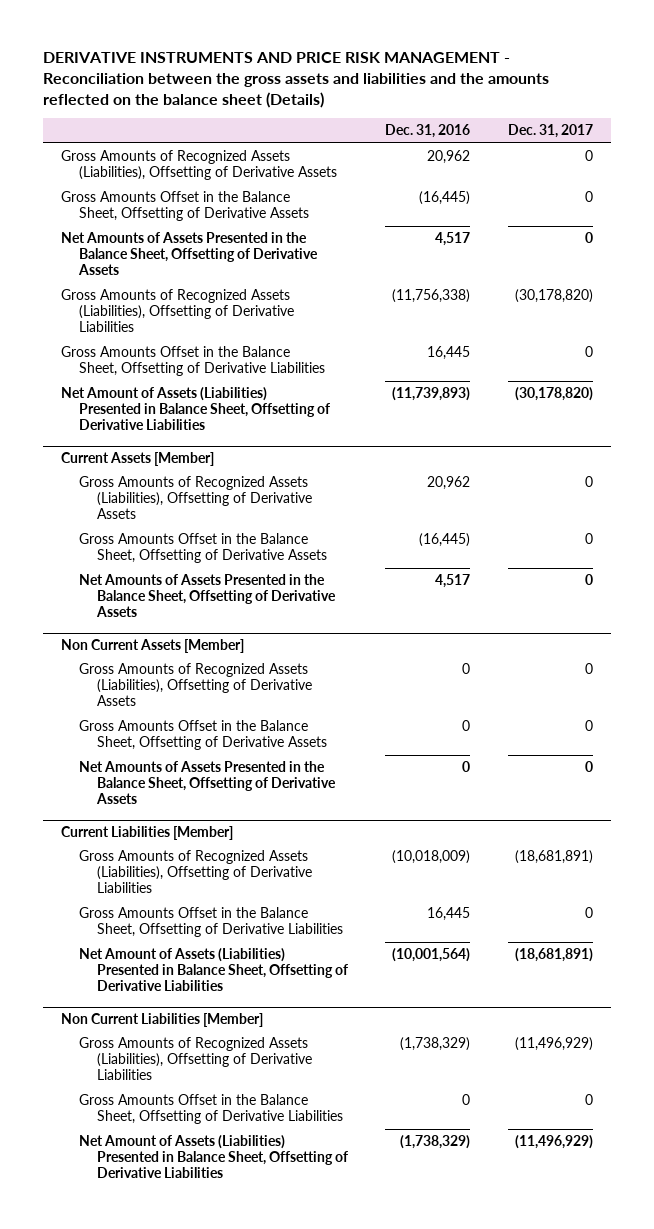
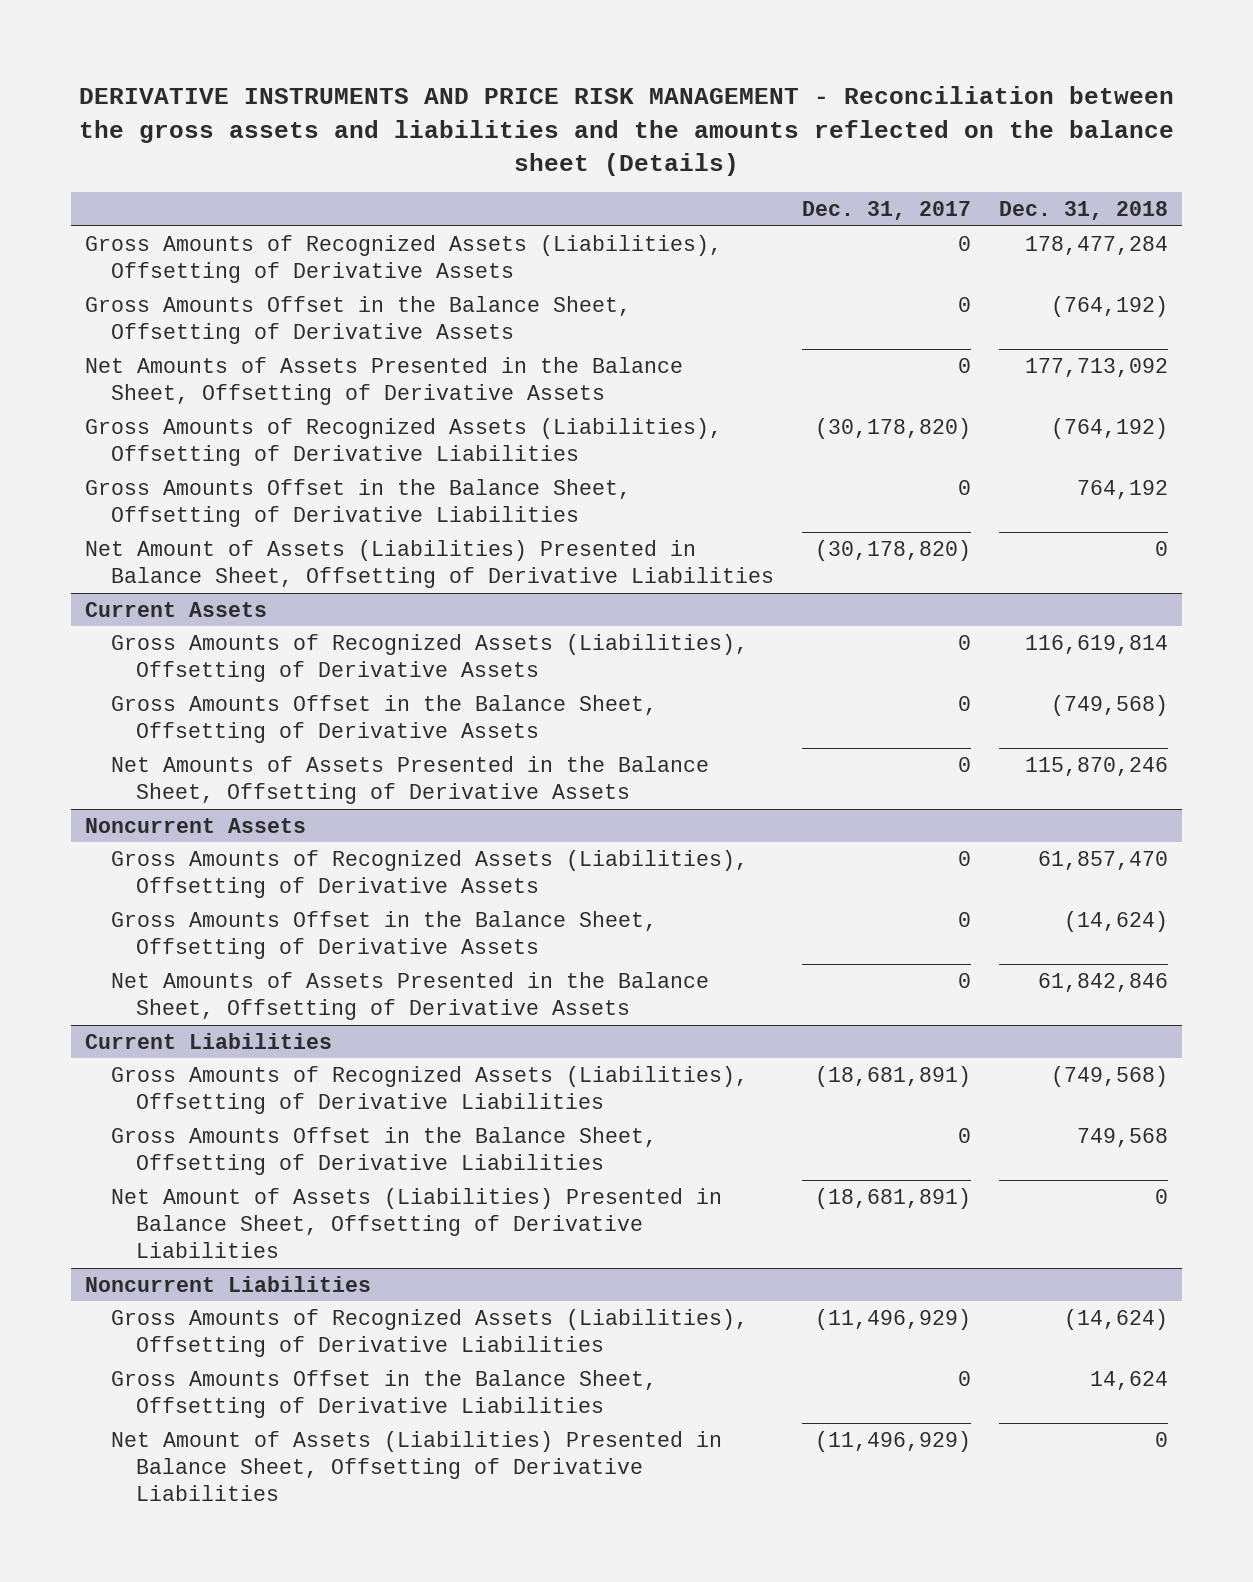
- | Dec. 31, 2016 | Dec. 31, 2017
+ | Dec. 31, 2017 | Dec. 31, 2018
- Current Assets [Member]
+ Current Assets
- Non Current Assets [Member]
+ Noncurrent Assets
- Current Liabilities [Member]
+ Current Liabilities
- Non Current Liabilities [Member]
+ Noncurrent Liabilities

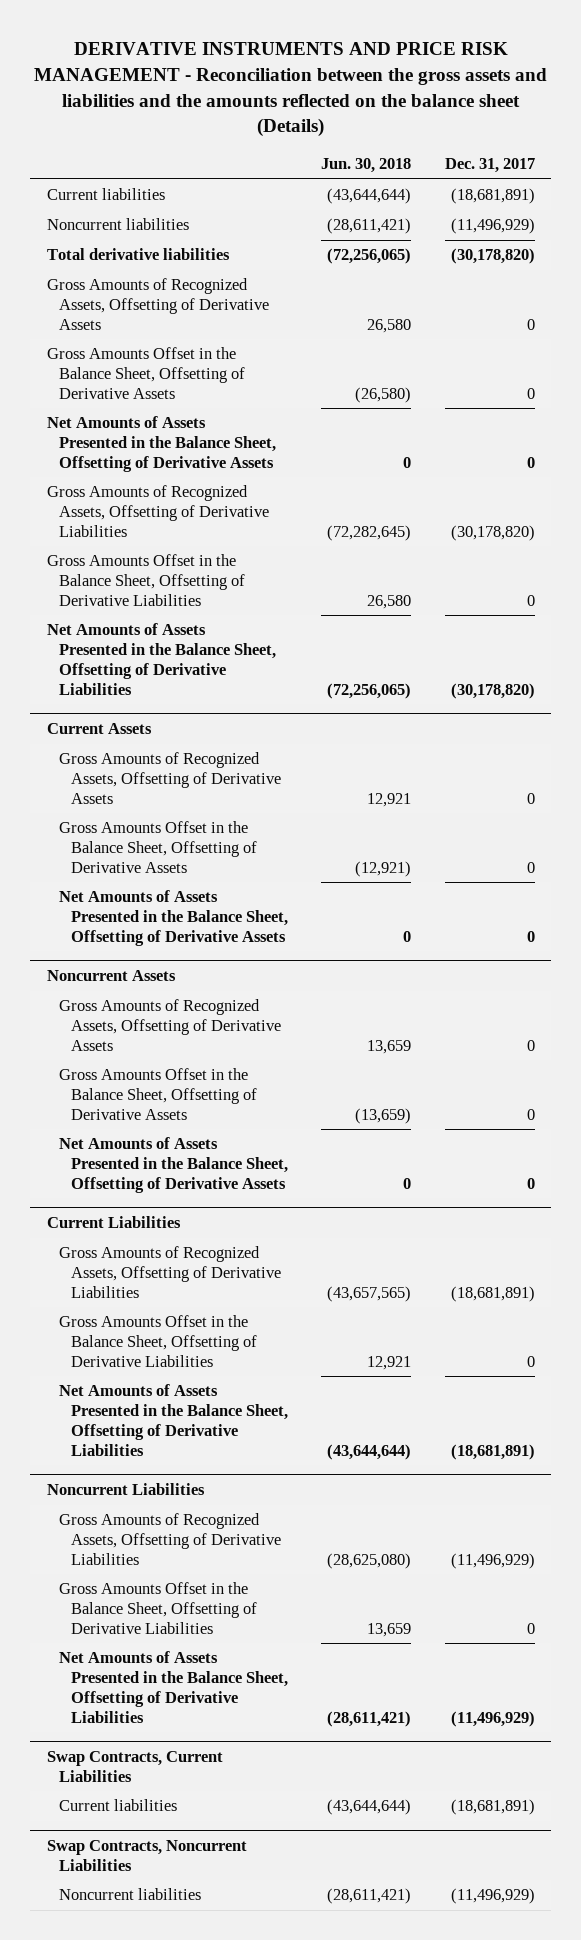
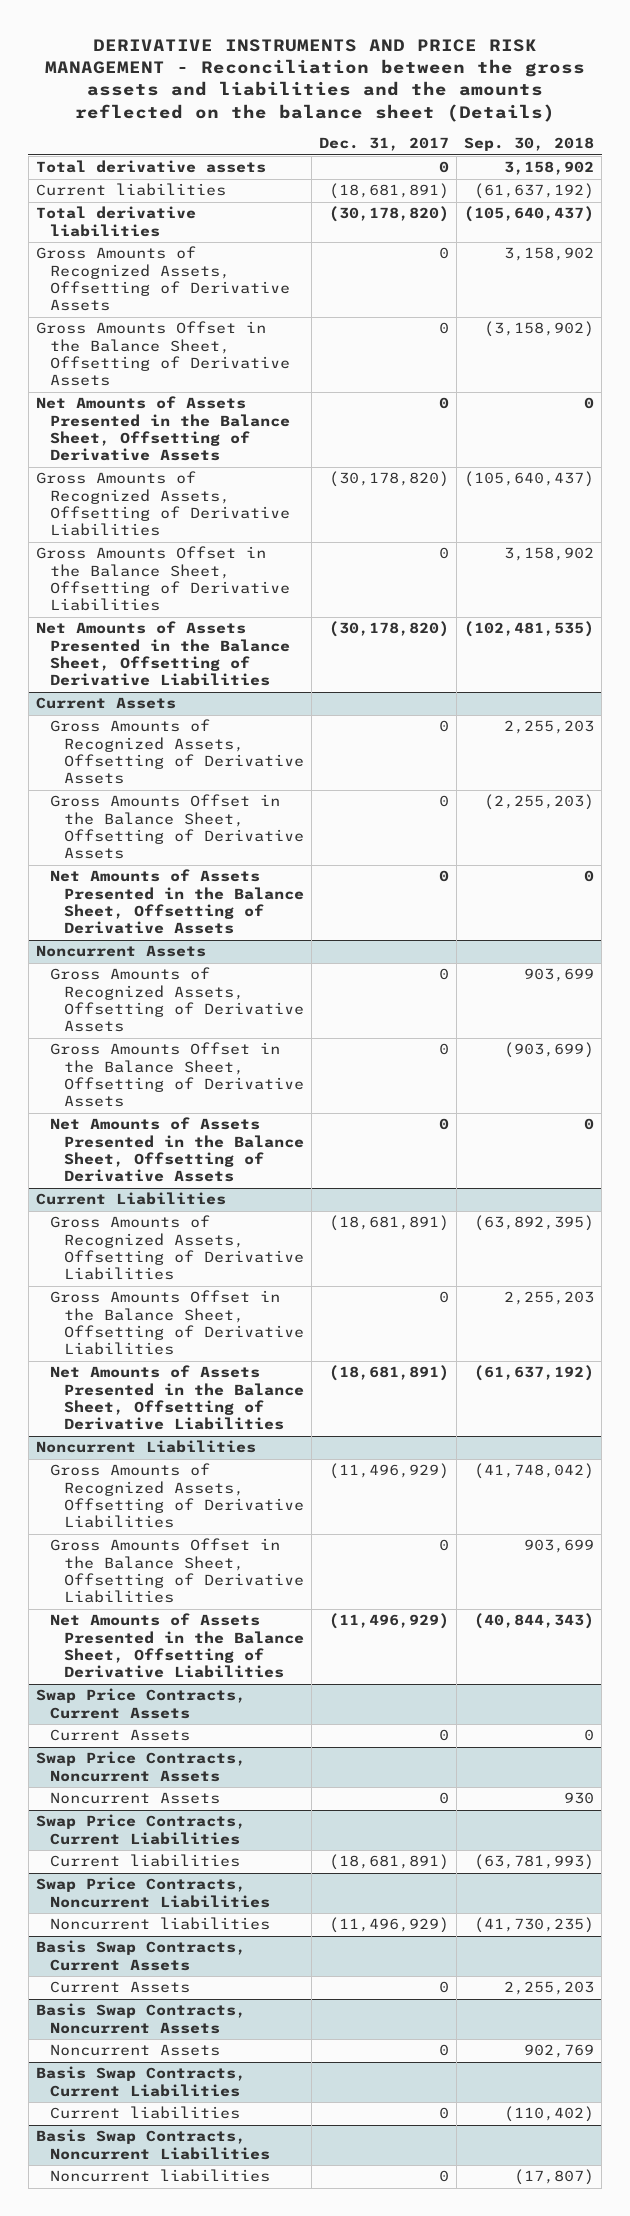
- | Jun. 30, 2018 | Dec. 31, 2017
+ | Dec. 31, 2017 | Sep. 30, 2018
+ Total derivative assets | 0 | 3,158,902
- Noncurrent liabilities | (28,611,421) | (11,496,929)
- Swap Contracts, Current Liabilities
+ Swap Price Contracts, Current Assets
+ Current Assets | 0 | 0
+ Swap Price Contracts, Noncurrent Assets
+ Noncurrent Assets | 0 | 930
+ Swap Price Contracts, Current Liabilities
- Swap Contracts, Noncurrent Liabilities
+ Swap Price Contracts, Noncurrent Liabilities
+ Basis Swap Contracts, Current Assets
+ Current Assets | 0 | 2,255,203
+ Basis Swap Contracts, Noncurrent Assets
+ Noncurrent Assets | 0 | 902,769
+ Basis Swap Contracts, Current Liabilities
+ Current liabilities | 0 | (110,402)
+ Basis Swap Contracts, Noncurrent Liabilities
+ Noncurrent liabilities | 0 | (17,807)

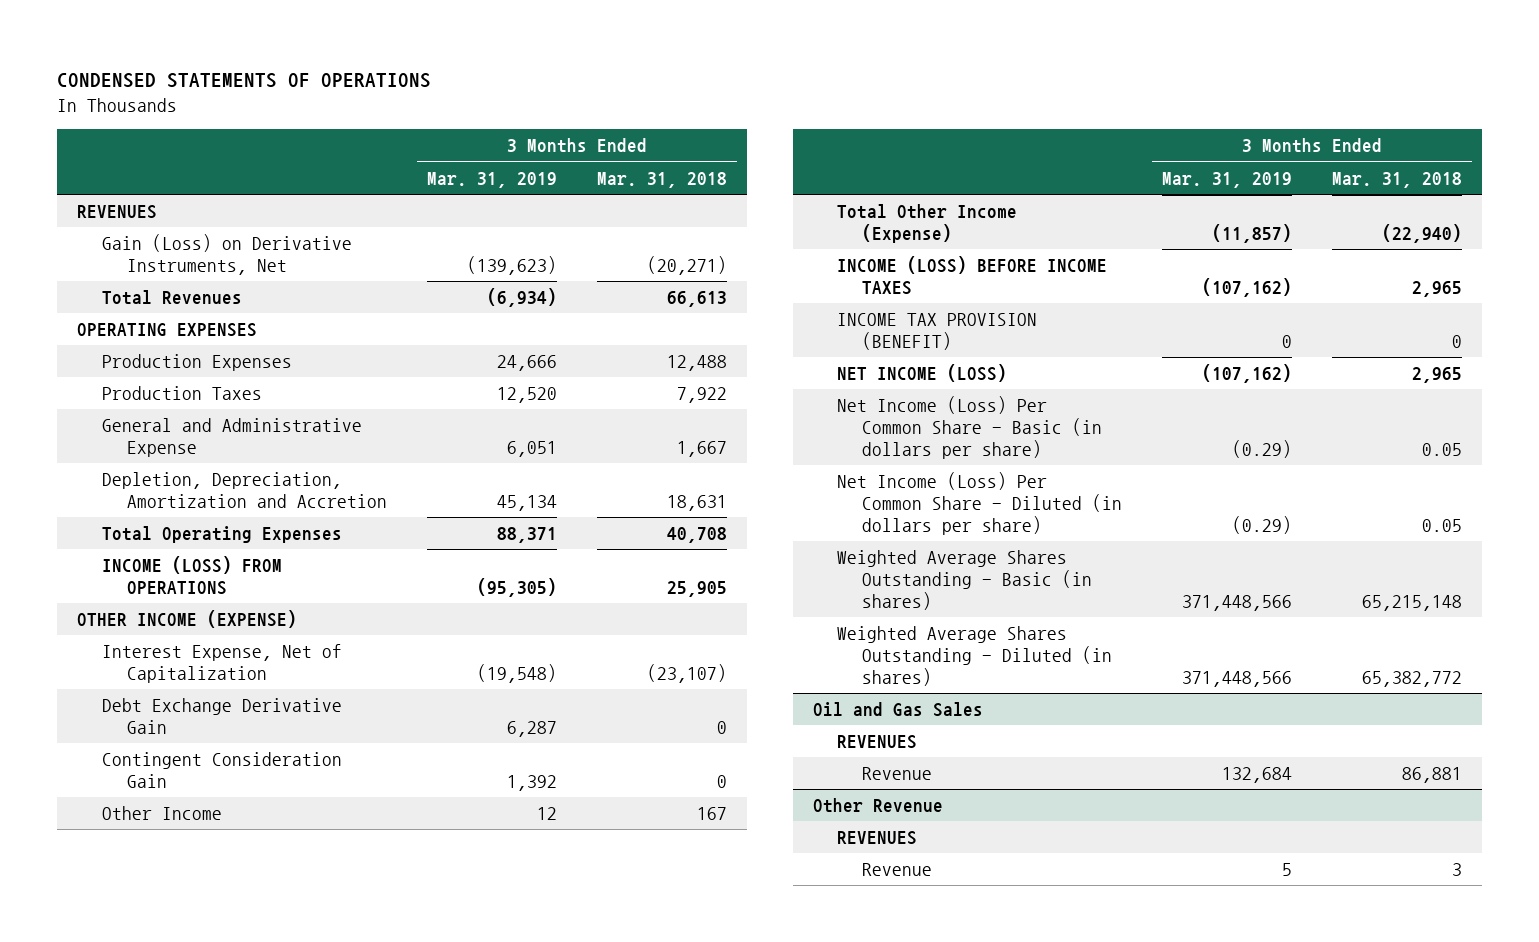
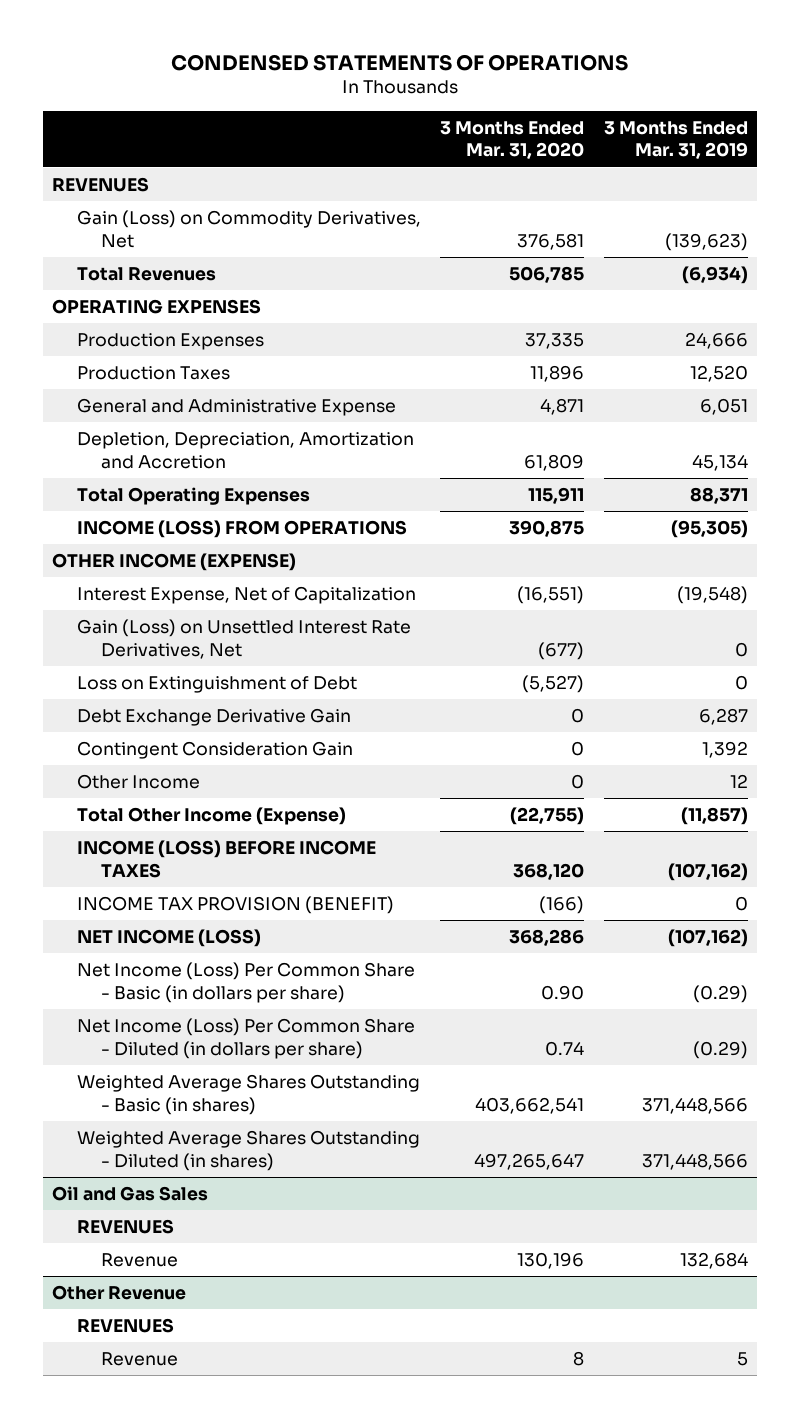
- | 3 Months Ended Mar. 31, 2019 | 3 Months Ended Mar. 31, 2018
+ | 3 Months Ended Mar. 31, 2020 | 3 Months Ended Mar. 31, 2019
- Gain (Loss) on Derivative Instruments, Net | (139,623) | (20,271)
+ Gain (Loss) on Commodity Derivatives, Net | 376,581 | (139,623)
+ Gain (Loss) on Unsettled Interest Rate Derivatives, Net | (677) | 0
+ Loss on Extinguishment of Debt | (5,527) | 0

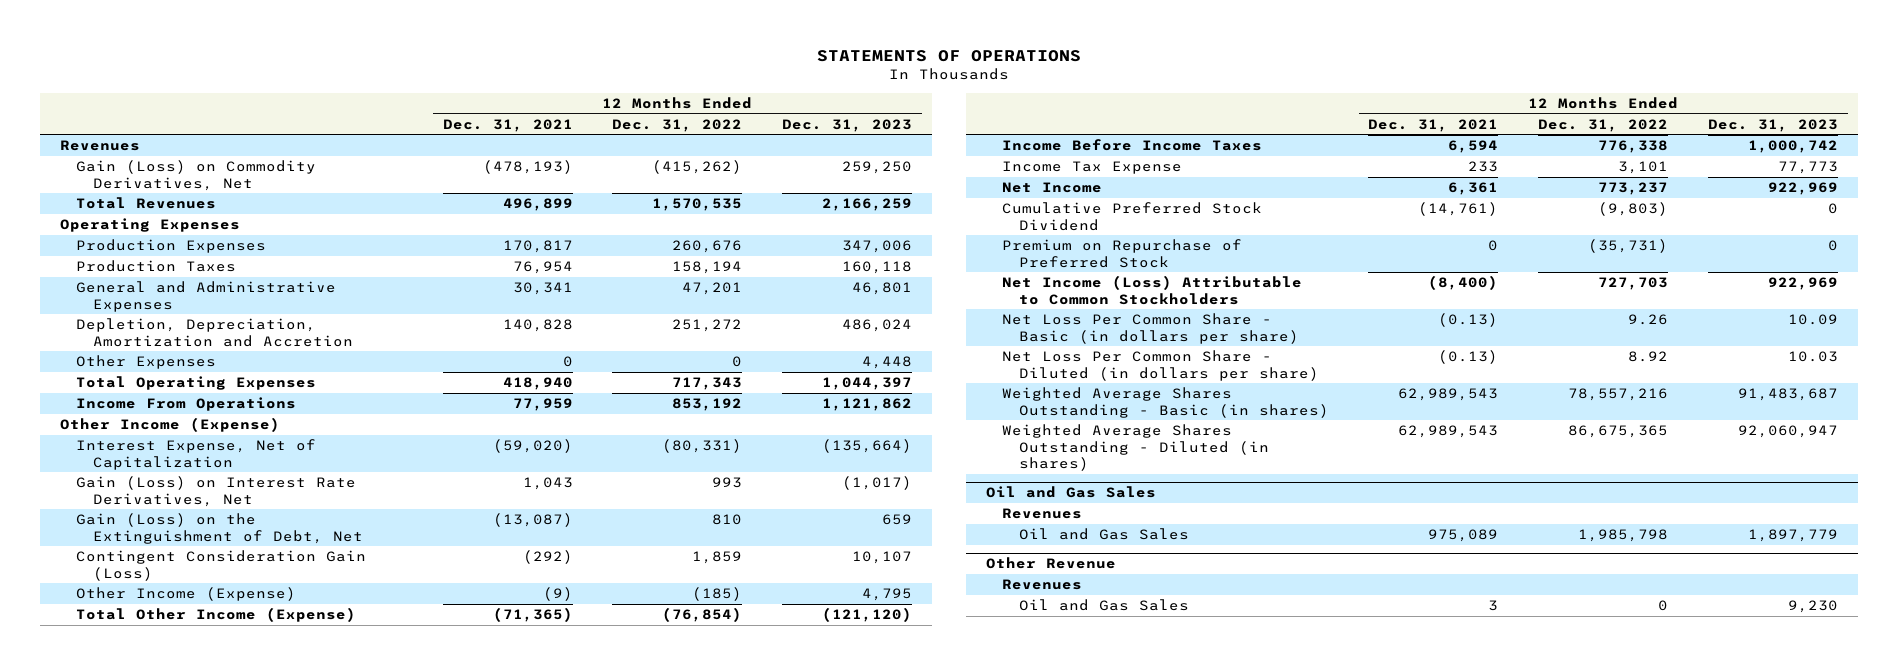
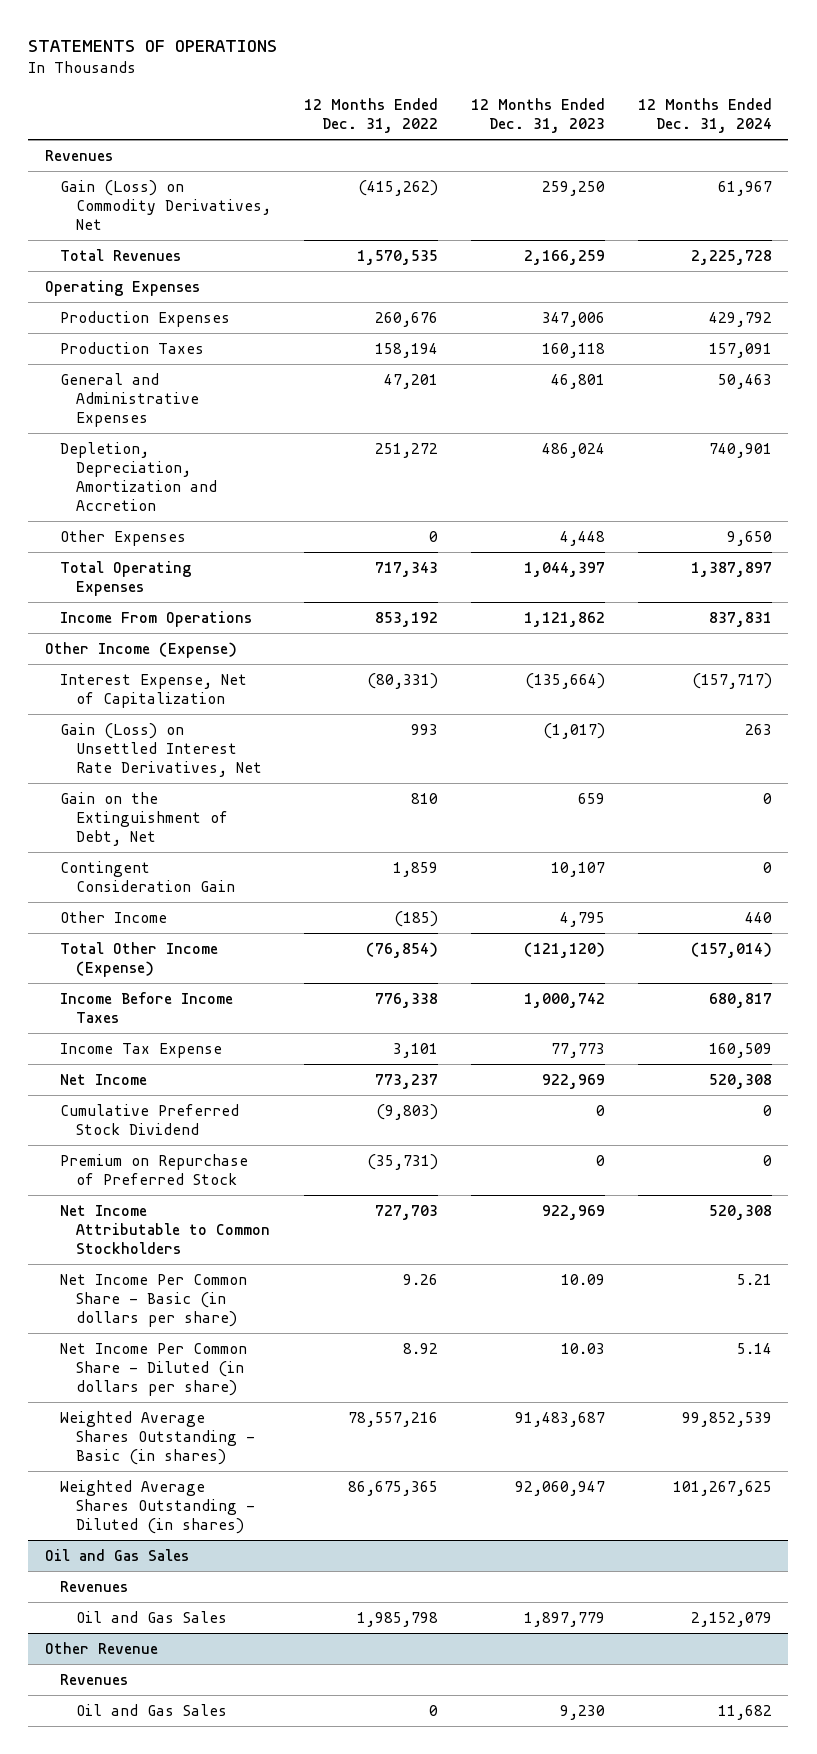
- | 12 Months Ended Dec. 31, 2021 | 12 Months Ended Dec. 31, 2022 | 12 Months Ended Dec. 31, 2023
+ | 12 Months Ended Dec. 31, 2022 | 12 Months Ended Dec. 31, 2023 | 12 Months Ended Dec. 31, 2024
- Gain (Loss) on Interest Rate Derivatives, Net | 1,043 | 993 | (1,017)
- Gain (Loss) on the Extinguishment of Debt, Net | (13,087) | 810 | 659
- Contingent Consideration Gain (Loss) | (292) | 1,859 | 10,107
- Other Income (Expense) | (9) | (185) | 4,795
+ Gain (Loss) on Unsettled Interest Rate Derivatives, Net | 993 | (1,017) | 263
+ Gain on the Extinguishment of Debt, Net | 810 | 659 | 0
+ Contingent Consideration Gain | 1,859 | 10,107 | 0
+ Other Income | (185) | 4,795 | 440
- Net Income (Loss) Attributable to Common Stockholders | (8,400) | 727,703 | 922,969
- Net Loss Per Common Share - Basic (in dollars per share) | (0.13) | 9.26 | 10.09
- Net Loss Per Common Share - Diluted (in dollars per share) | (0.13) | 8.92 | 10.03
+ Net Income Attributable to Common Stockholders | 727,703 | 922,969 | 520,308
+ Net Income Per Common Share - Basic (in dollars per share) | 9.26 | 10.09 | 5.21
+ Net Income Per Common Share - Diluted (in dollars per share) | 8.92 | 10.03 | 5.14

